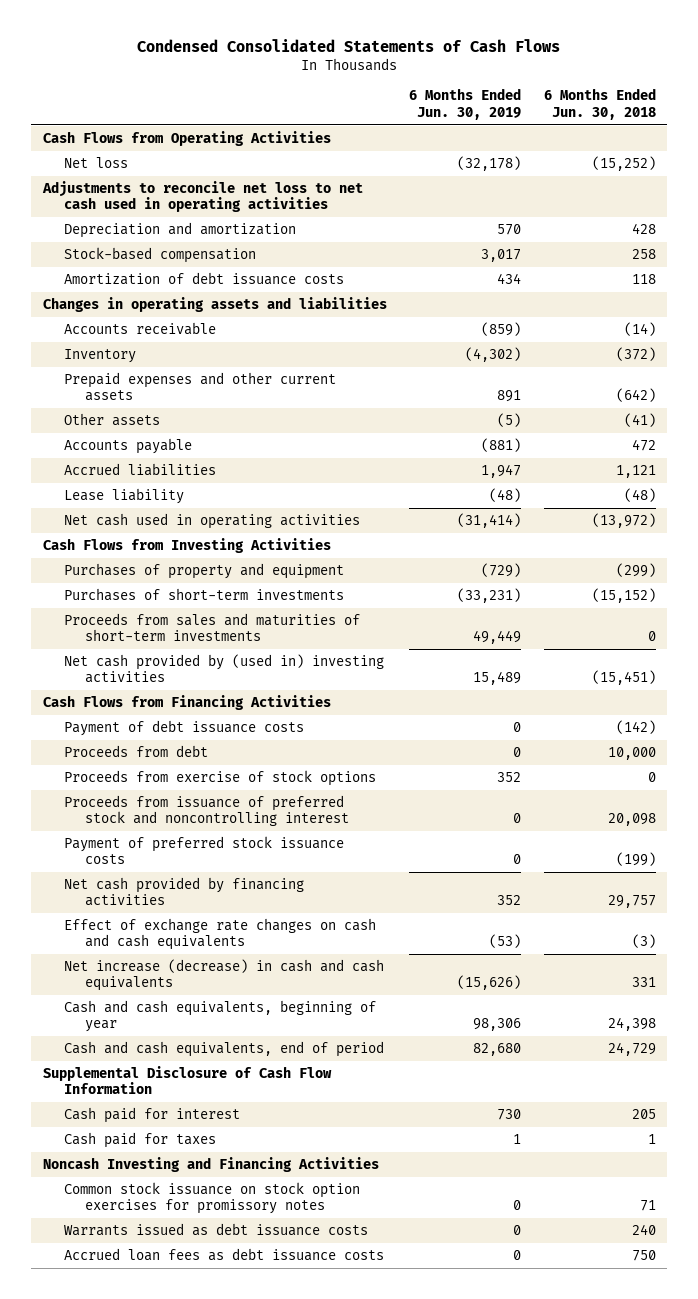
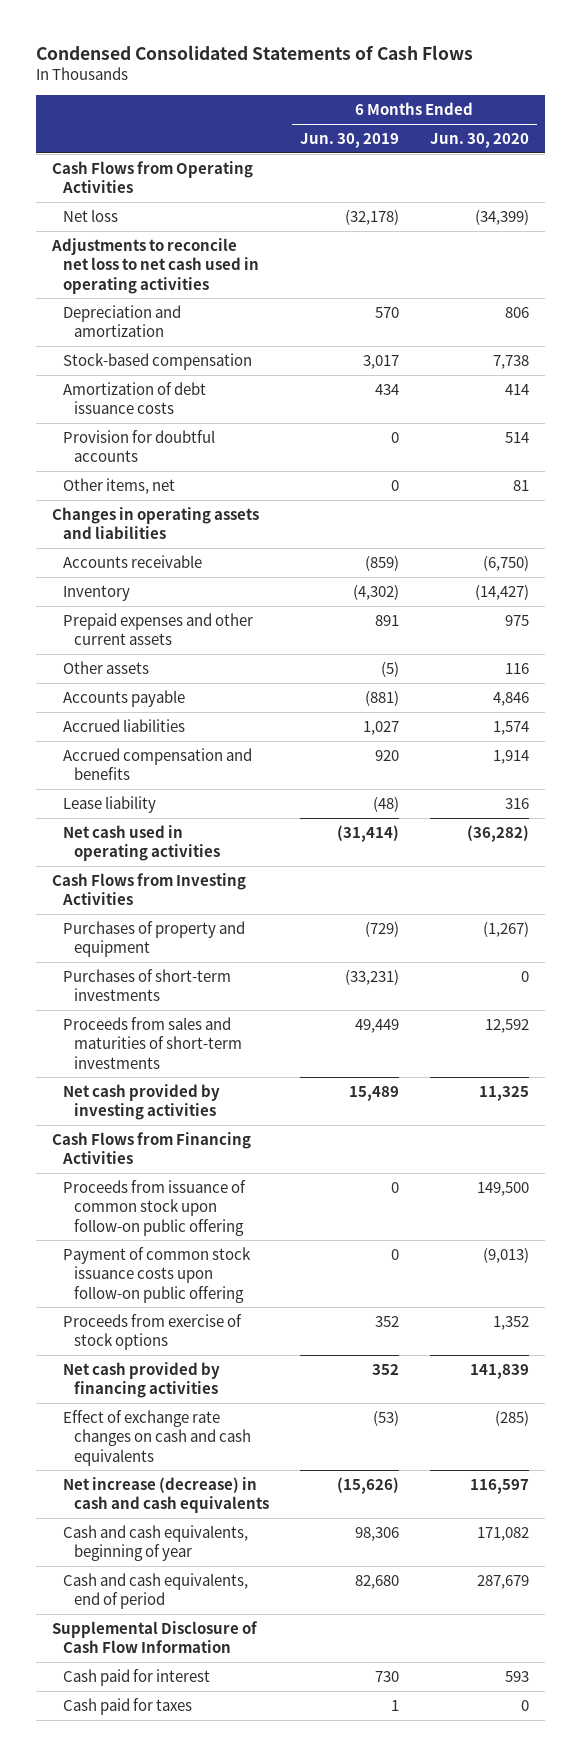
- | 6 Months Ended Jun. 30, 2019 | 6 Months Ended Jun. 30, 2018
+ | 6 Months Ended Jun. 30, 2019 | 6 Months Ended Jun. 30, 2020
+ Provision for doubtful accounts | 0 | 514
+ Other items, net | 0 | 81
- Accrued liabilities | 1,947 | 1,121
+ Accrued liabilities | 1,027 | 1,574
+ Accrued compensation and benefits | 920 | 1,914
- Net cash provided by (used in) investing activities | 15,489 | (15,451)
+ Net cash provided by investing activities | 15,489 | 11,325
- Payment of debt issuance costs | 0 | (142)
- Proceeds from debt | 0 | 10,000
+ Proceeds from issuance of common stock upon follow-on public offering | 0 | 149,500
+ Payment of common stock issuance costs upon follow-on public offering | 0 | (9,013)
- Proceeds from issuance of preferred stock and noncontrolling interest | 0 | 20,098
- Payment of preferred stock issuance costs | 0 | (199)
- Noncash Investing and Financing Activities
- Common stock issuance on stock option exercises for promissory notes | 0 | 71
- Warrants issued as debt issuance costs | 0 | 240
- Accrued loan fees as debt issuance costs | 0 | 750

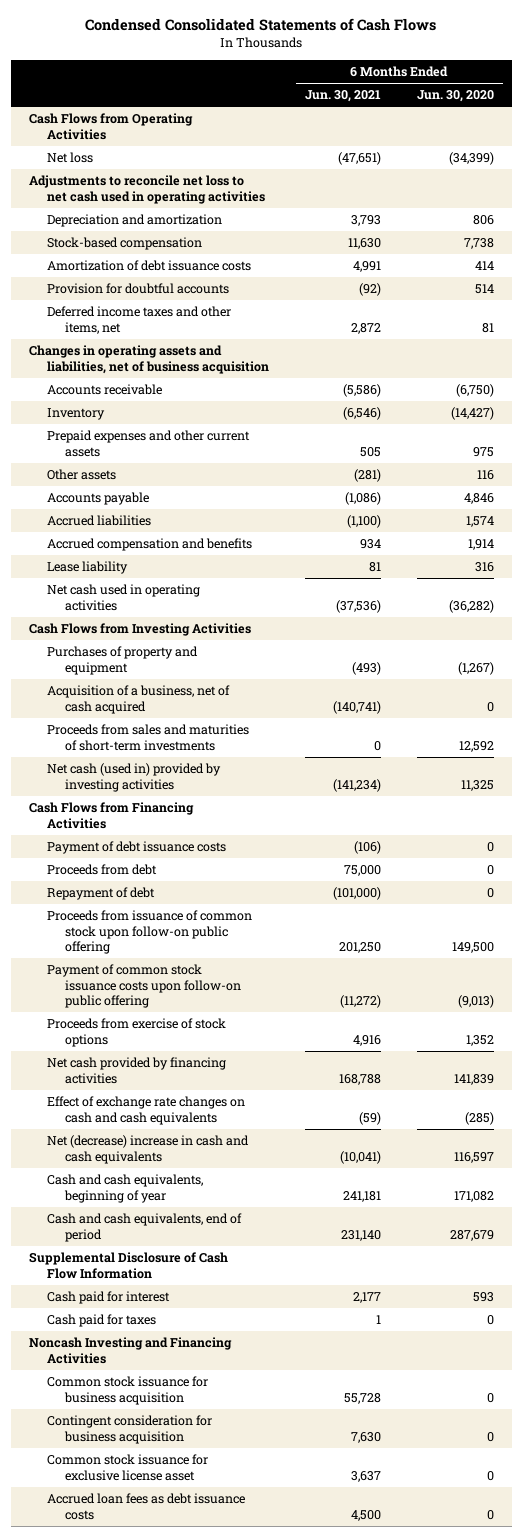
- | 6 Months Ended Jun. 30, 2019 | 6 Months Ended Jun. 30, 2020
+ | 6 Months Ended Jun. 30, 2021 | 6 Months Ended Jun. 30, 2020
- Other items, net | 0 | 81
- Changes in operating assets and liabilities
+ Deferred income taxes and other items, net | 2,872 | 81
+ Changes in operating assets and liabilities, net of business acquisition
- Purchases of short-term investments | (33,231) | 0
+ Acquisition of a business, net of cash acquired | (140,741) | 0
- Net cash provided by investing activities | 15,489 | 11,325
+ Net cash (used in) provided by investing activities | (141,234) | 11,325
+ Payment of debt issuance costs | (106) | 0
+ Proceeds from debt | 75,000 | 0
+ Repayment of debt | (101,000) | 0
- Net increase (decrease) in cash and cash equivalents | (15,626) | 116,597
+ Net (decrease) increase in cash and cash equivalents | (10,041) | 116,597
+ Noncash Investing and Financing Activities
+ Common stock issuance for business acquisition | 55,728 | 0
+ Contingent consideration for business acquisition | 7,630 | 0
+ Common stock issuance for exclusive license asset | 3,637 | 0
+ Accrued loan fees as debt issuance costs | 4,500 | 0

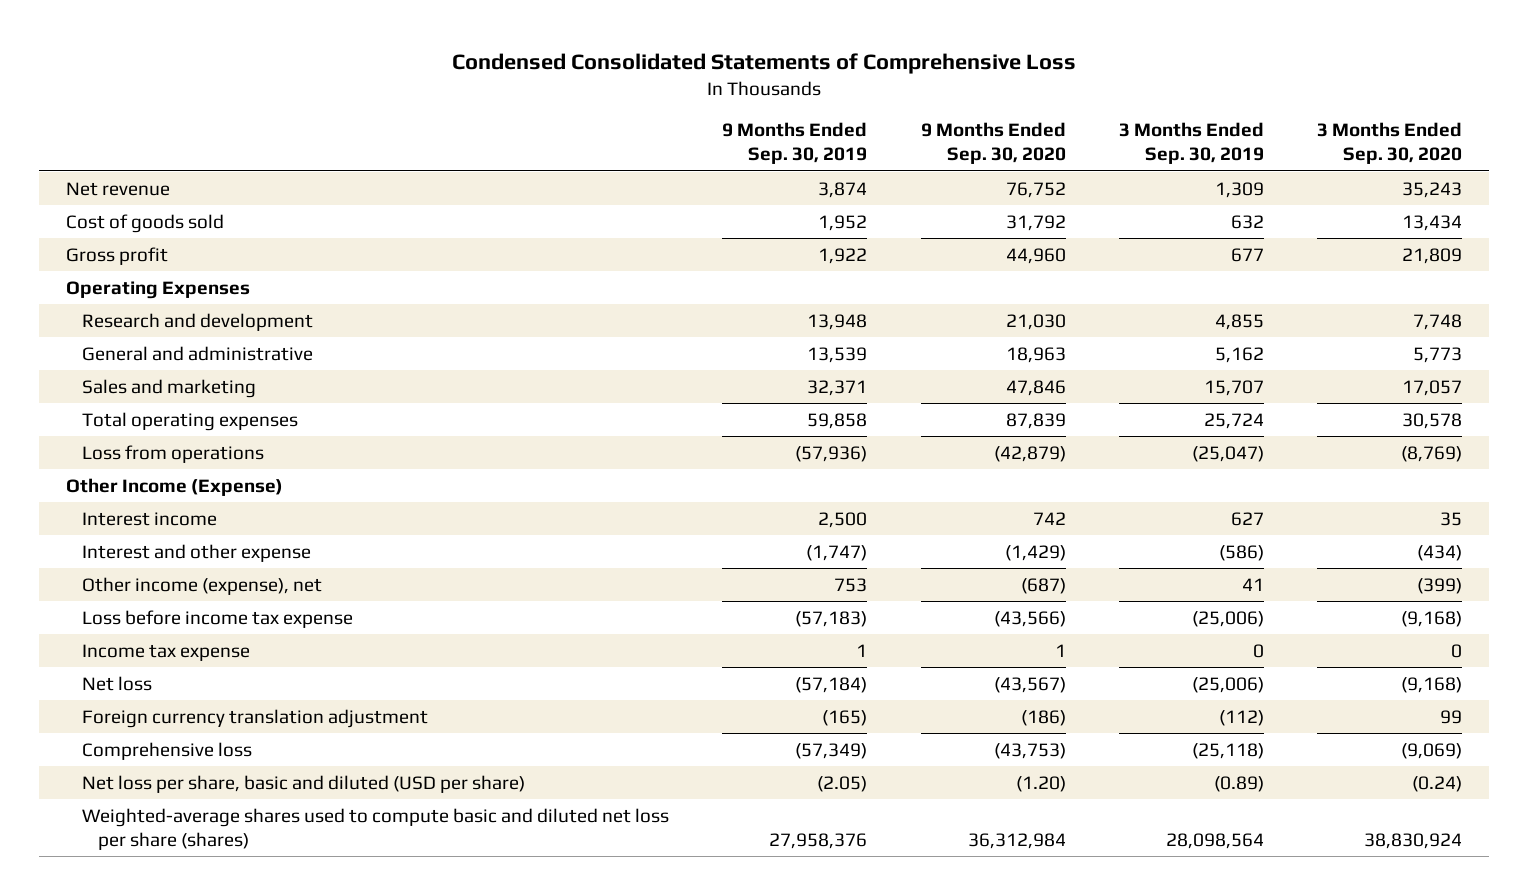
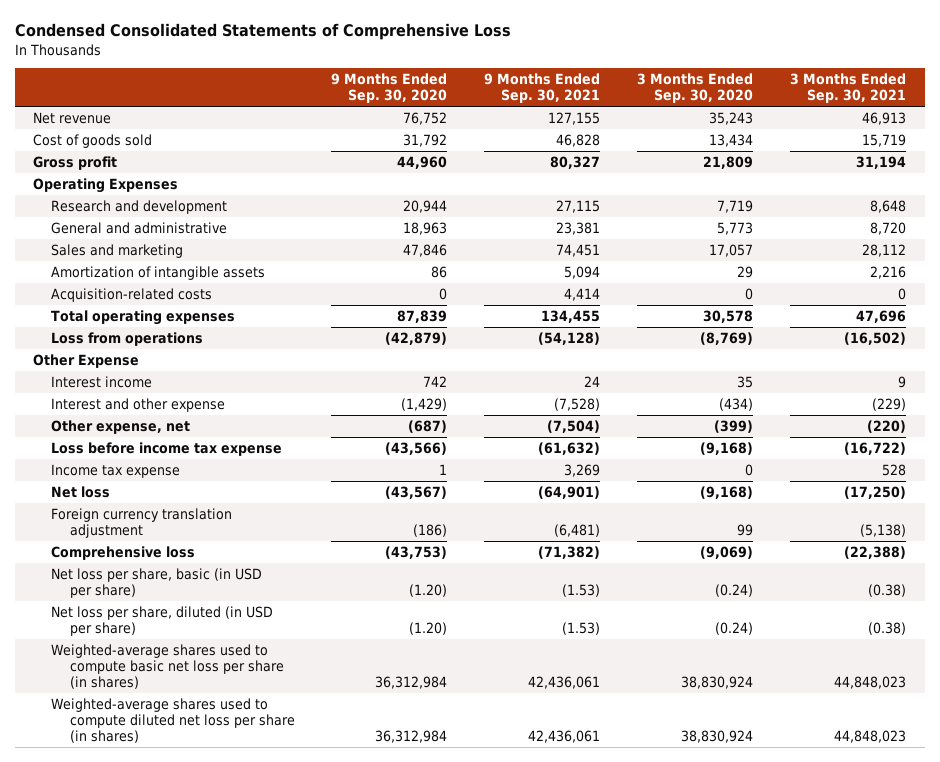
- | 9 Months Ended Sep. 30, 2019 | 9 Months Ended Sep. 30, 2020 | 3 Months Ended Sep. 30, 2019 | 3 Months Ended Sep. 30, 2020
+ | 9 Months Ended Sep. 30, 2020 | 9 Months Ended Sep. 30, 2021 | 3 Months Ended Sep. 30, 2020 | 3 Months Ended Sep. 30, 2021
- Research and development | 13,948 | 21,030 | 4,855 | 7,748
+ Research and development | 20,944 | 27,115 | 7,719 | 8,648
+ Amortization of intangible assets | 86 | 5,094 | 29 | 2,216
+ Acquisition-related costs | 0 | 4,414 | 0 | 0
- Other Income (Expense)
+ Other Expense
- Other income (expense), net | 753 | (687) | 41 | (399)
+ Other expense, net | (687) | (7,504) | (399) | (220)
- Net loss per share, basic and diluted (USD per share) | (2.05) | (1.20) | (0.89) | (0.24)
- Weighted-average shares used to compute basic and diluted net loss per share (shares) | 27,958,376 | 36,312,984 | 28,098,564 | 38,830,924
+ Net loss per share, basic (in USD per share) | (1.20) | (1.53) | (0.24) | (0.38)
+ Net loss per share, diluted (in USD per share) | (1.20) | (1.53) | (0.24) | (0.38)
+ Weighted-average shares used to compute basic net loss per share (in shares) | 36,312,984 | 42,436,061 | 38,830,924 | 44,848,023
+ Weighted-average shares used to compute diluted net loss per share (in shares) | 36,312,984 | 42,436,061 | 38,830,924 | 44,848,023

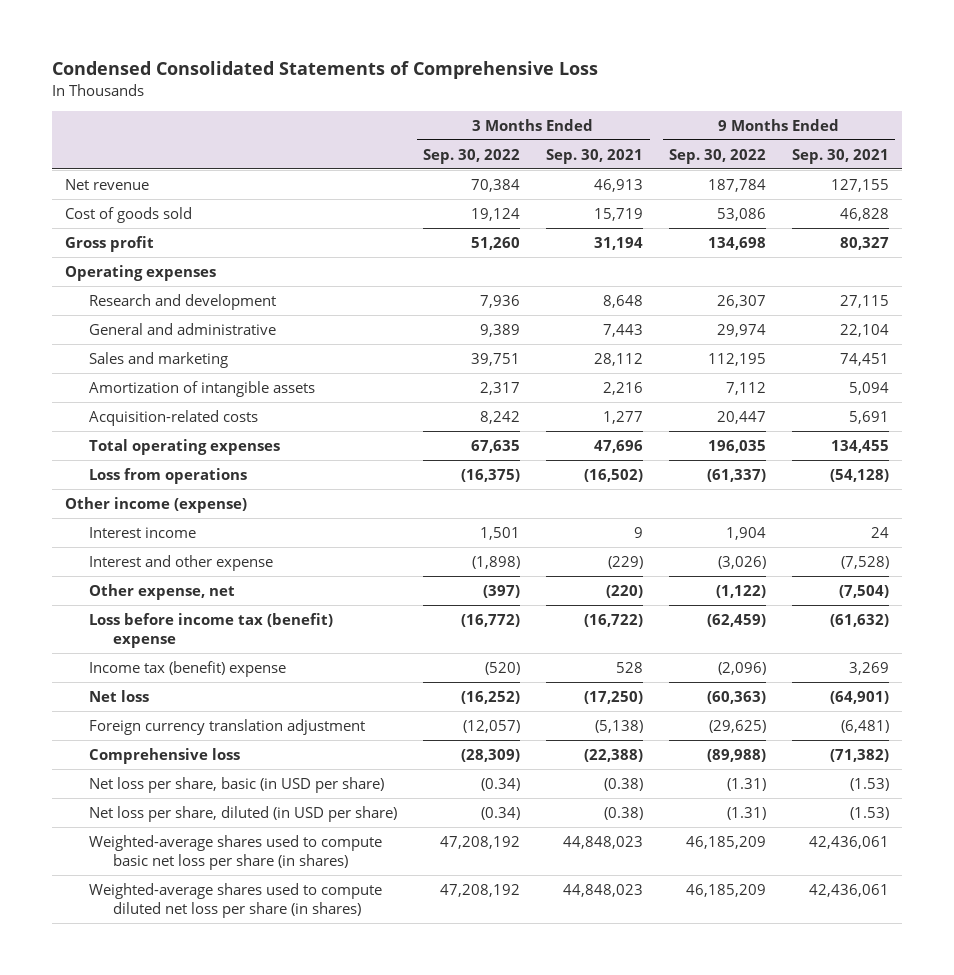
- | 9 Months Ended Sep. 30, 2020 | 9 Months Ended Sep. 30, 2021 | 3 Months Ended Sep. 30, 2020 | 3 Months Ended Sep. 30, 2021
+ | 3 Months Ended Sep. 30, 2022 | 3 Months Ended Sep. 30, 2021 | 9 Months Ended Sep. 30, 2022 | 9 Months Ended Sep. 30, 2021
- Operating Expenses
+ Operating expenses
- General and administrative | 18,963 | 23,381 | 5,773 | 8,720
+ General and administrative | 9,389 | 7,443 | 29,974 | 22,104
- Acquisition-related costs | 0 | 4,414 | 0 | 0
+ Acquisition-related costs | 8,242 | 1,277 | 20,447 | 5,691
- Other Expense
+ Other income (expense)
- Loss before income tax expense | (43,566) | (61,632) | (9,168) | (16,722)
- Income tax expense | 1 | 3,269 | 0 | 528
+ Loss before income tax (benefit) expense | (16,772) | (16,722) | (62,459) | (61,632)
+ Income tax (benefit) expense | (520) | 528 | (2,096) | 3,269

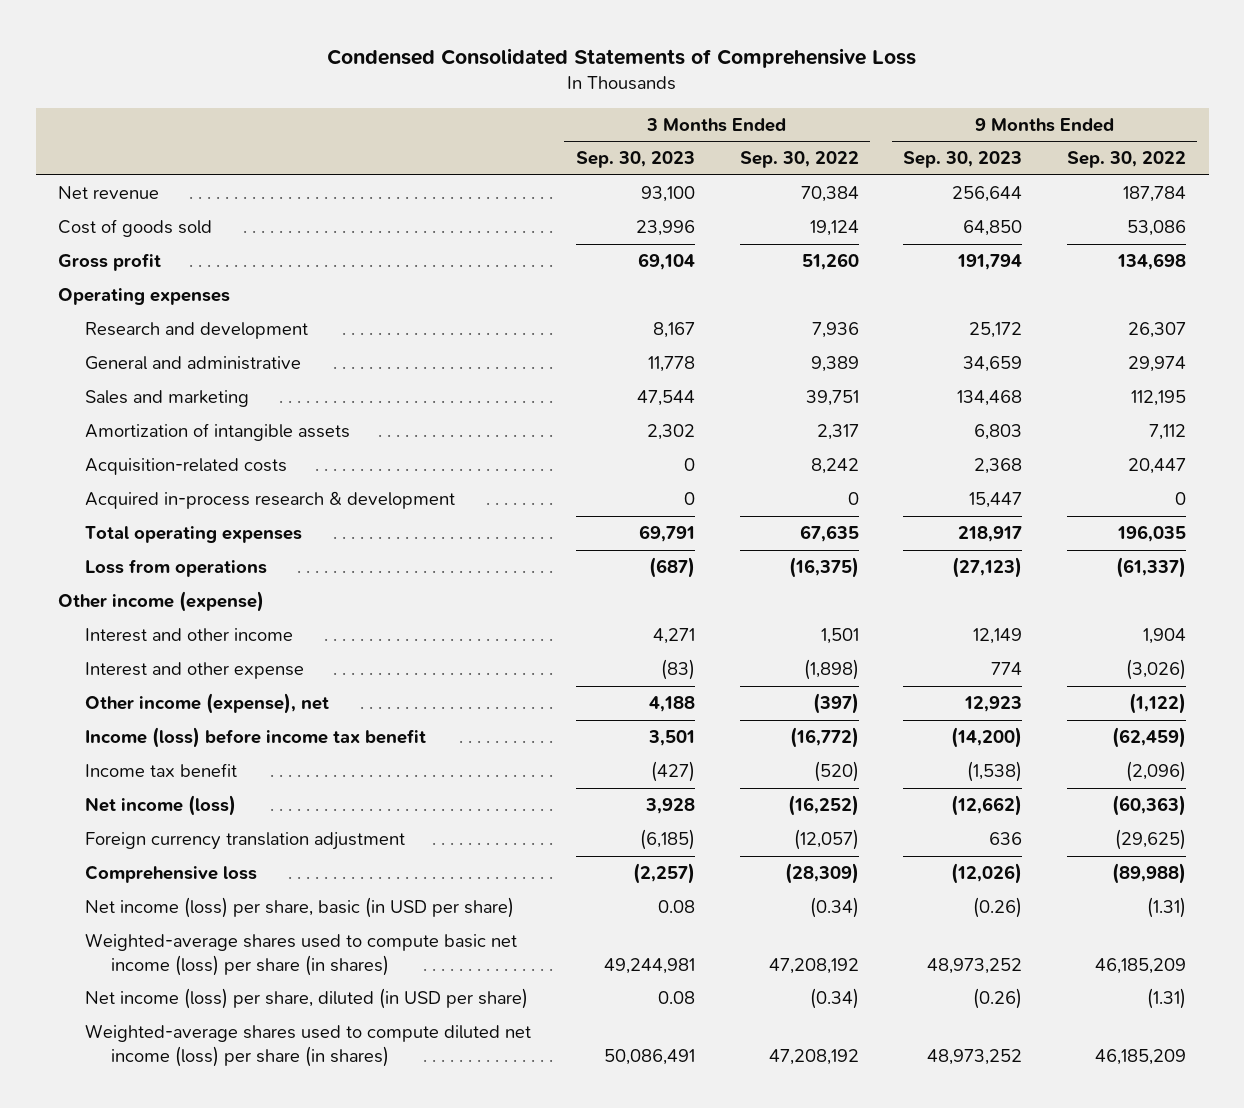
- | 3 Months Ended Sep. 30, 2022 | 3 Months Ended Sep. 30, 2021 | 9 Months Ended Sep. 30, 2022 | 9 Months Ended Sep. 30, 2021
+ | 3 Months Ended Sep. 30, 2023 | 3 Months Ended Sep. 30, 2022 | 9 Months Ended Sep. 30, 2023 | 9 Months Ended Sep. 30, 2022
+ Acquired in-process research & development | 0 | 0 | 15,447 | 0
- Interest income | 1,501 | 9 | 1,904 | 24
+ Interest and other income | 4,271 | 1,501 | 12,149 | 1,904
- Other expense, net | (397) | (220) | (1,122) | (7,504)
- Loss before income tax (benefit) expense | (16,772) | (16,722) | (62,459) | (61,632)
- Income tax (benefit) expense | (520) | 528 | (2,096) | 3,269
- Net loss | (16,252) | (17,250) | (60,363) | (64,901)
+ Other income (expense), net | 4,188 | (397) | 12,923 | (1,122)
+ Income (loss) before income tax benefit | 3,501 | (16,772) | (14,200) | (62,459)
+ Income tax benefit | (427) | (520) | (1,538) | (2,096)
+ Net income (loss) | 3,928 | (16,252) | (12,662) | (60,363)
- Net loss per share, basic (in USD per share) | (0.34) | (0.38) | (1.31) | (1.53)
- Net loss per share, diluted (in USD per share) | (0.34) | (0.38) | (1.31) | (1.53)
- Weighted-average shares used to compute basic net loss per share (in shares) | 47,208,192 | 44,848,023 | 46,185,209 | 42,436,061
- Weighted-average shares used to compute diluted net loss per share (in shares) | 47,208,192 | 44,848,023 | 46,185,209 | 42,436,061
+ Net income (loss) per share, basic (in USD per share) | 0.08 | (0.34) | (0.26) | (1.31)
+ Weighted-average shares used to compute basic net income (loss) per share (in shares) | 49,244,981 | 47,208,192 | 48,973,252 | 46,185,209
+ Net income (loss) per share, diluted (in USD per share) | 0.08 | (0.34) | (0.26) | (1.31)
+ Weighted-average shares used to compute diluted net income (loss) per share (in shares) | 50,086,491 | 47,208,192 | 48,973,252 | 46,185,209

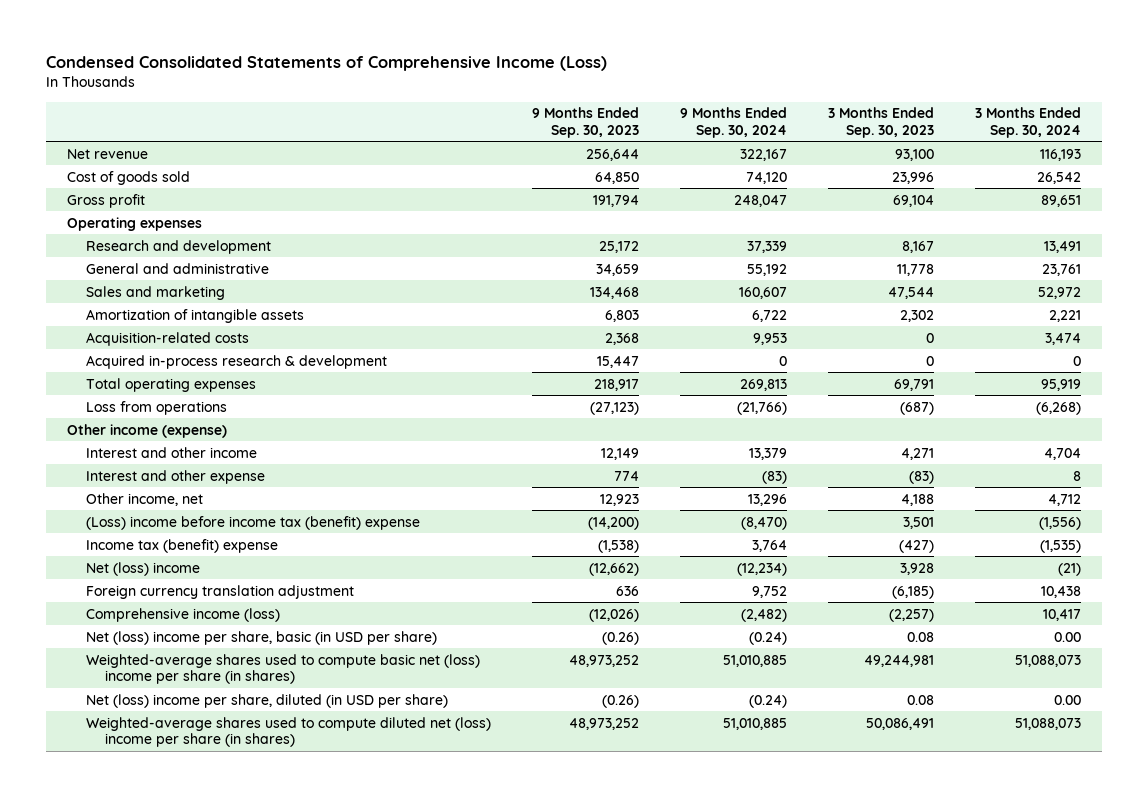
- Condensed Consolidated Statements of Comprehensive Loss
+ Condensed Consolidated Statements of Comprehensive Income (Loss)
- | 3 Months Ended Sep. 30, 2023 | 3 Months Ended Sep. 30, 2022 | 9 Months Ended Sep. 30, 2023 | 9 Months Ended Sep. 30, 2022
+ | 9 Months Ended Sep. 30, 2023 | 9 Months Ended Sep. 30, 2024 | 3 Months Ended Sep. 30, 2023 | 3 Months Ended Sep. 30, 2024
- Other income (expense), net | 4,188 | (397) | 12,923 | (1,122)
- Income (loss) before income tax benefit | 3,501 | (16,772) | (14,200) | (62,459)
- Income tax benefit | (427) | (520) | (1,538) | (2,096)
- Net income (loss) | 3,928 | (16,252) | (12,662) | (60,363)
+ Other income, net | 12,923 | 13,296 | 4,188 | 4,712
+ (Loss) income before income tax (benefit) expense | (14,200) | (8,470) | 3,501 | (1,556)
+ Income tax (benefit) expense | (1,538) | 3,764 | (427) | (1,535)
+ Net (loss) income | (12,662) | (12,234) | 3,928 | (21)
- Comprehensive loss | (2,257) | (28,309) | (12,026) | (89,988)
- Net income (loss) per share, basic (in USD per share) | 0.08 | (0.34) | (0.26) | (1.31)
- Weighted-average shares used to compute basic net income (loss) per share (in shares) | 49,244,981 | 47,208,192 | 48,973,252 | 46,185,209
- Net income (loss) per share, diluted (in USD per share) | 0.08 | (0.34) | (0.26) | (1.31)
- Weighted-average shares used to compute diluted net income (loss) per share (in shares) | 50,086,491 | 47,208,192 | 48,973,252 | 46,185,209
+ Comprehensive income (loss) | (12,026) | (2,482) | (2,257) | 10,417
+ Net (loss) income per share, basic (in USD per share) | (0.26) | (0.24) | 0.08 | 0.00
+ Weighted-average shares used to compute basic net (loss) income per share (in shares) | 48,973,252 | 51,010,885 | 49,244,981 | 51,088,073
+ Net (loss) income per share, diluted (in USD per share) | (0.26) | (0.24) | 0.08 | 0.00
+ Weighted-average shares used to compute diluted net (loss) income per share (in shares) | 48,973,252 | 51,010,885 | 50,086,491 | 51,088,073

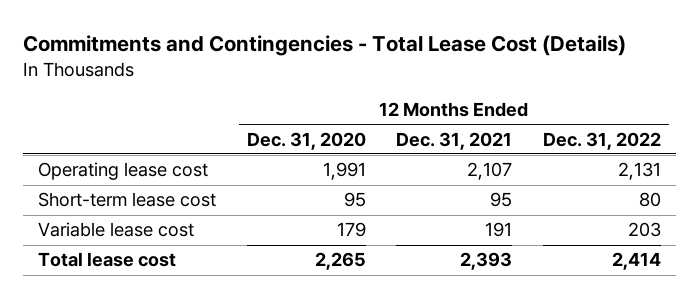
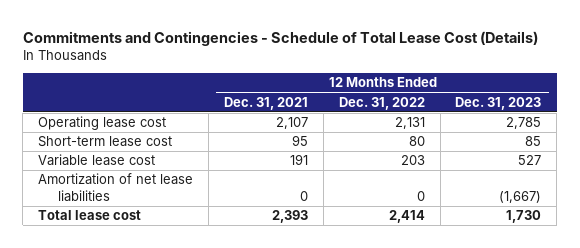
- Commitments and Contingencies - Total Lease Cost (Details)
+ Commitments and Contingencies - Schedule of Total Lease Cost (Details)
- | 12 Months Ended Dec. 31, 2020 | 12 Months Ended Dec. 31, 2021 | 12 Months Ended Dec. 31, 2022
+ | 12 Months Ended Dec. 31, 2021 | 12 Months Ended Dec. 31, 2022 | 12 Months Ended Dec. 31, 2023
+ Amortization of net lease liabilities | 0 | 0 | (1,667)

